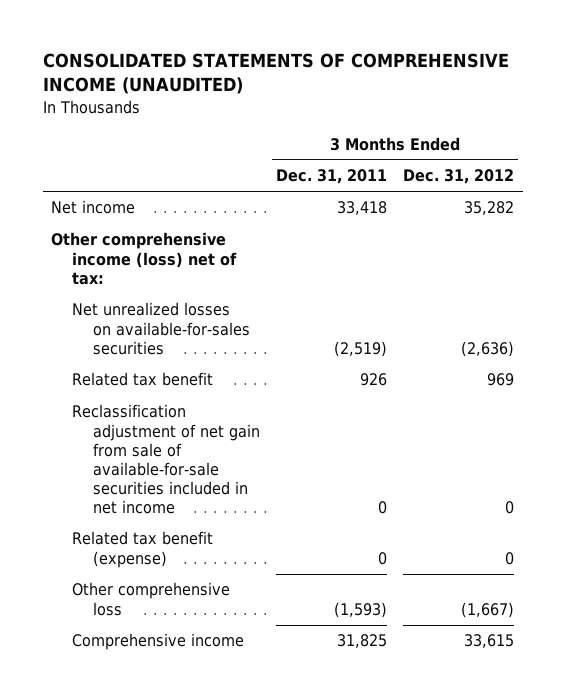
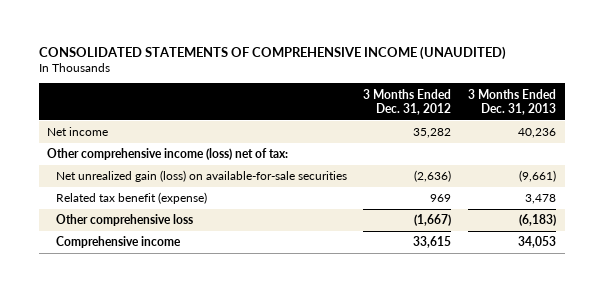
- | 3 Months Ended Dec. 31, 2011 | 3 Months Ended Dec. 31, 2012
+ | 3 Months Ended Dec. 31, 2012 | 3 Months Ended Dec. 31, 2013
- Net unrealized losses on available-for-sales securities | (2,519) | (2,636)
- Related tax benefit | 926 | 969
- Reclassification adjustment of net gain from sale of available-for-sale securities included in net income | 0 | 0
- Related tax benefit (expense) | 0 | 0
+ Net unrealized gain (loss) on available-for-sale securities | (2,636) | (9,661)
+ Related tax benefit (expense) | 969 | 3,478

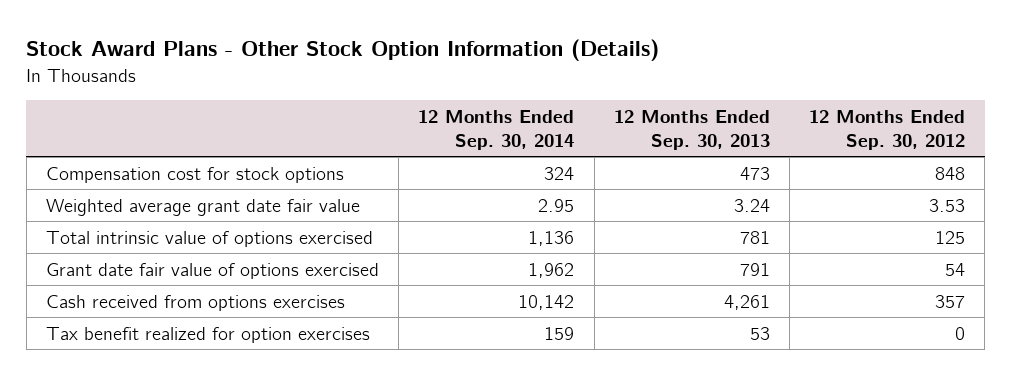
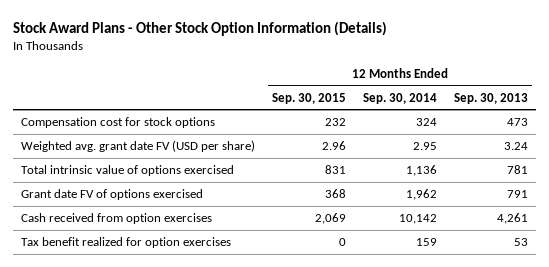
- | 12 Months Ended Sep. 30, 2014 | 12 Months Ended Sep. 30, 2013 | 12 Months Ended Sep. 30, 2012
+ | 12 Months Ended Sep. 30, 2015 | 12 Months Ended Sep. 30, 2014 | 12 Months Ended Sep. 30, 2013
- Weighted average grant date fair value | 2.95 | 3.24 | 3.53
+ Weighted avg. grant date FV (USD per share) | 2.96 | 2.95 | 3.24
- Grant date fair value of options exercised | 1,962 | 791 | 54
- Cash received from options exercises | 10,142 | 4,261 | 357
+ Grant date FV of options exercised | 368 | 1,962 | 791
+ Cash received from option exercises | 2,069 | 10,142 | 4,261

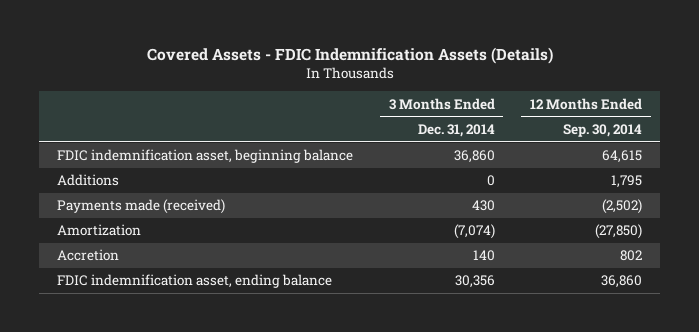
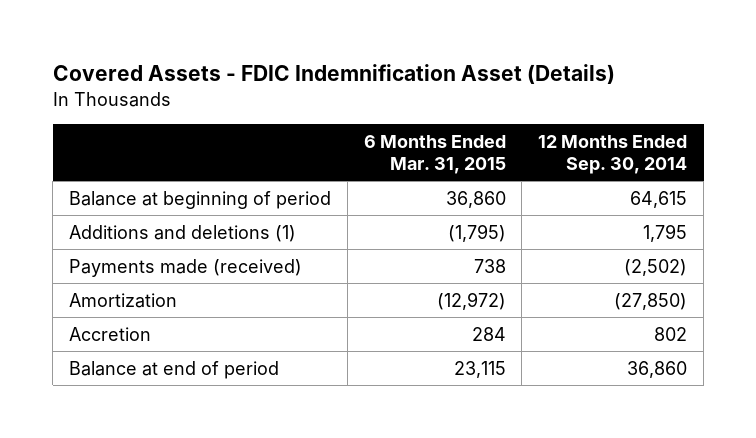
- Covered Assets - FDIC Indemnification Assets (Details)
+ Covered Assets - FDIC Indemnification Asset (Details)
- | 3 Months Ended Dec. 31, 2014 | 12 Months Ended Sep. 30, 2014
+ | 6 Months Ended Mar. 31, 2015 | 12 Months Ended Sep. 30, 2014
- FDIC indemnification asset, beginning balance | 36,860 | 64,615
- Additions | 0 | 1,795
+ Balance at beginning of period | 36,860 | 64,615
+ Additions and deletions (1) | (1,795) | 1,795
- FDIC indemnification asset, ending balance | 30,356 | 36,860
+ Balance at end of period | 23,115 | 36,860

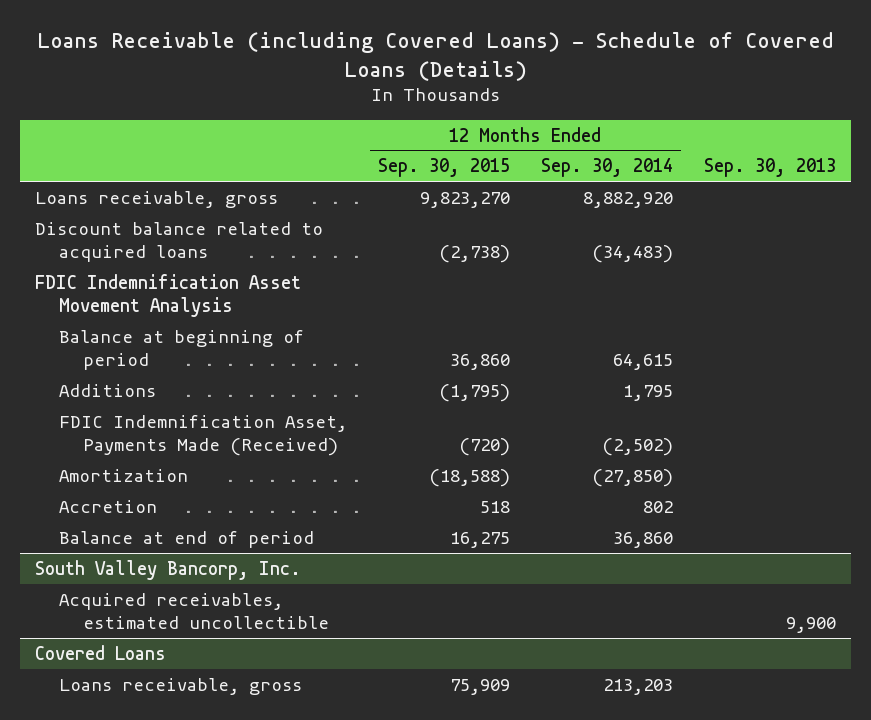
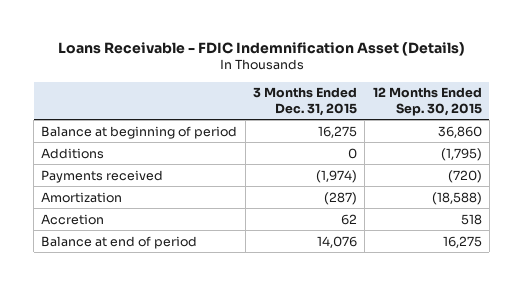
- Loans Receivable (including Covered Loans) - Schedule of Covered Loans (Details)
+ Loans Receivable - FDIC Indemnification Asset (Details)
- | 12 Months Ended Sep. 30, 2015 | 12 Months Ended Sep. 30, 2014 | Sep. 30, 2013
+ | 3 Months Ended Dec. 31, 2015 | 12 Months Ended Sep. 30, 2015
- Loans receivable, gross | 9,823,270 | 8,882,920 |
- Discount balance related to acquired loans | (2,738) | (34,483) |
- FDIC Indemnification Asset Movement Analysis
- FDIC Indemnification Asset, Payments Made (Received) | (720) | (2,502) |
+ Payments received | (1,974) | (720)
- South Valley Bancorp, Inc.
- Acquired receivables, estimated uncollectible | | | 9,900
- Covered Loans
- Loans receivable, gross | 75,909 | 213,203 |

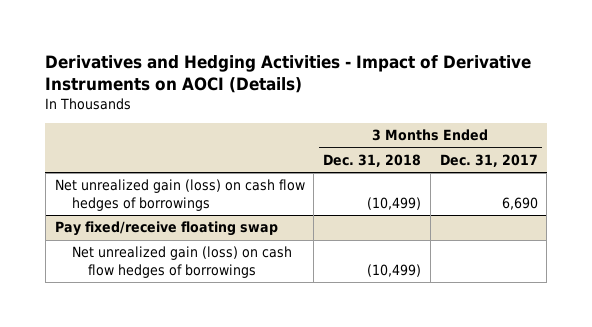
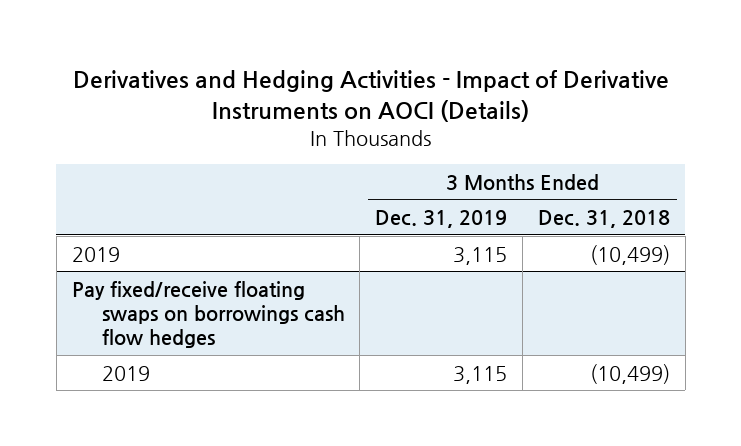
- | 3 Months Ended Dec. 31, 2018 | 3 Months Ended Dec. 31, 2017
+ | 3 Months Ended Dec. 31, 2019 | 3 Months Ended Dec. 31, 2018
- Net unrealized gain (loss) on cash flow hedges of borrowings | (10,499) | 6,690
- Pay fixed/receive floating swap
- Net unrealized gain (loss) on cash flow hedges of borrowings | (10,499) |
+ 2019 | 3,115 | (10,499)
+ Pay fixed/receive floating swaps on borrowings cash flow hedges
+ 2019 | 3,115 | (10,499)

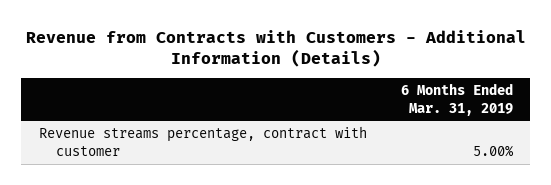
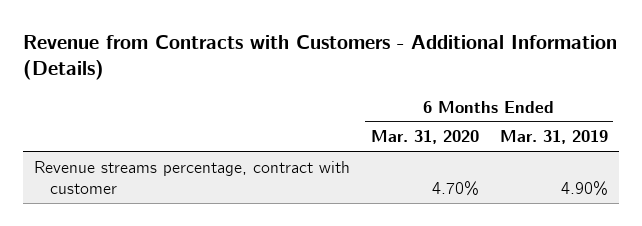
- | 6 Months Ended Mar. 31, 2019
+ | 6 Months Ended Mar. 31, 2020 | 6 Months Ended Mar. 31, 2019
- Revenue streams percentage, contract with customer | 5.00%
+ Revenue streams percentage, contract with customer | 4.70% | 4.90%

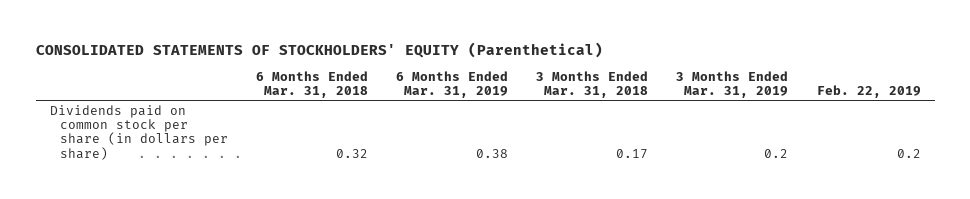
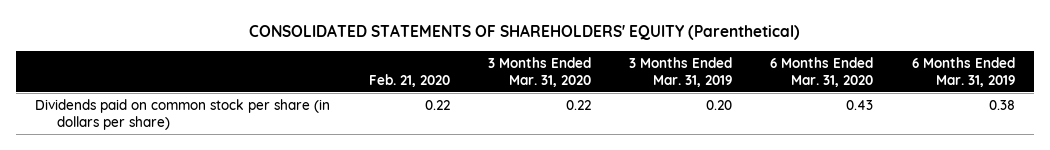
- CONSOLIDATED STATEMENTS OF STOCKHOLDERS' EQUITY (Parenthetical)
+ CONSOLIDATED STATEMENTS OF SHAREHOLDERS' EQUITY (Parenthetical)
- | 6 Months Ended Mar. 31, 2018 | 6 Months Ended Mar. 31, 2019 | 3 Months Ended Mar. 31, 2018 | 3 Months Ended Mar. 31, 2019 | Feb. 22, 2019
+ | Feb. 21, 2020 | 3 Months Ended Mar. 31, 2020 | 3 Months Ended Mar. 31, 2019 | 6 Months Ended Mar. 31, 2020 | 6 Months Ended Mar. 31, 2019
- Dividends paid on common stock per share (in dollars per share) | 0.32 | 0.38 | 0.17 | 0.2 | 0.2
+ Dividends paid on common stock per share (in dollars per share) | 0.22 | 0.22 | 0.20 | 0.43 | 0.38

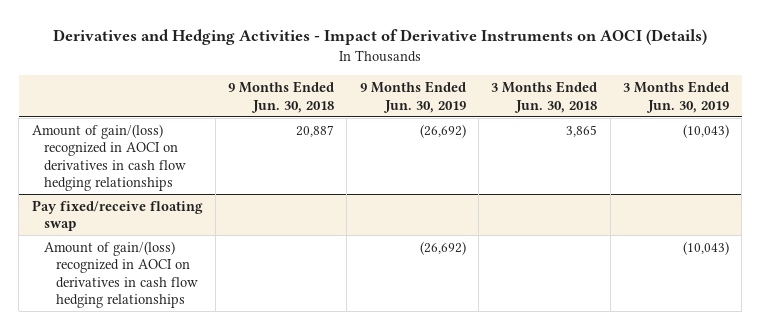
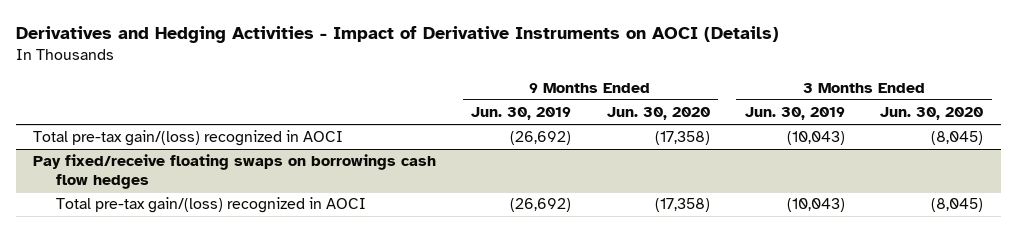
- | 9 Months Ended Jun. 30, 2018 | 9 Months Ended Jun. 30, 2019 | 3 Months Ended Jun. 30, 2018 | 3 Months Ended Jun. 30, 2019
+ | 9 Months Ended Jun. 30, 2019 | 9 Months Ended Jun. 30, 2020 | 3 Months Ended Jun. 30, 2019 | 3 Months Ended Jun. 30, 2020
- Amount of gain/(loss) recognized in AOCI on derivatives in cash flow hedging relationships | 20,887 | (26,692) | 3,865 | (10,043)
- Pay fixed/receive floating swap
- Amount of gain/(loss) recognized in AOCI on derivatives in cash flow hedging relationships | | (26,692) | | (10,043)
+ Total pre-tax gain/(loss) recognized in AOCI | (26,692) | (17,358) | (10,043) | (8,045)
+ Pay fixed/receive floating swaps on borrowings cash flow hedges
+ Total pre-tax gain/(loss) recognized in AOCI | (26,692) | (17,358) | (10,043) | (8,045)

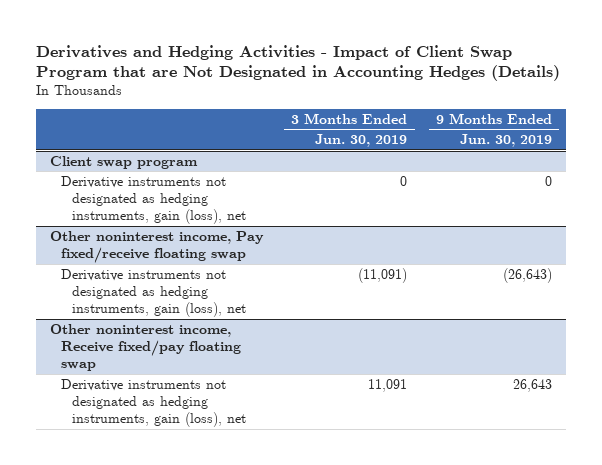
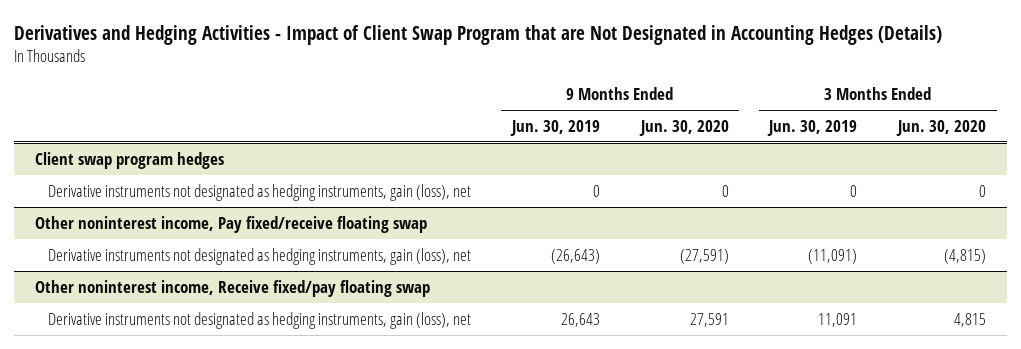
- | 3 Months Ended Jun. 30, 2019 | 9 Months Ended Jun. 30, 2019
+ | 9 Months Ended Jun. 30, 2019 | 9 Months Ended Jun. 30, 2020 | 3 Months Ended Jun. 30, 2019 | 3 Months Ended Jun. 30, 2020
- Client swap program
+ Client swap program hedges

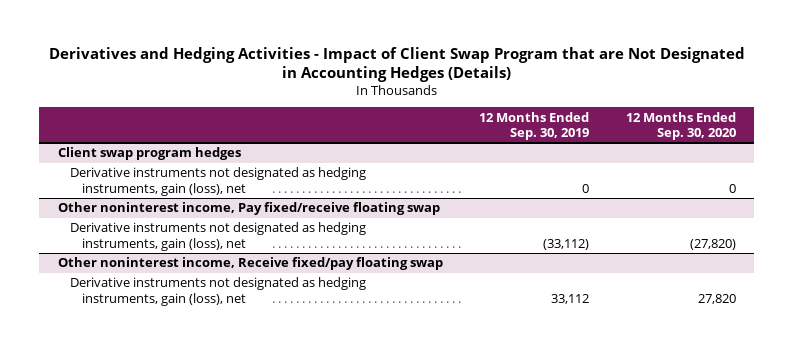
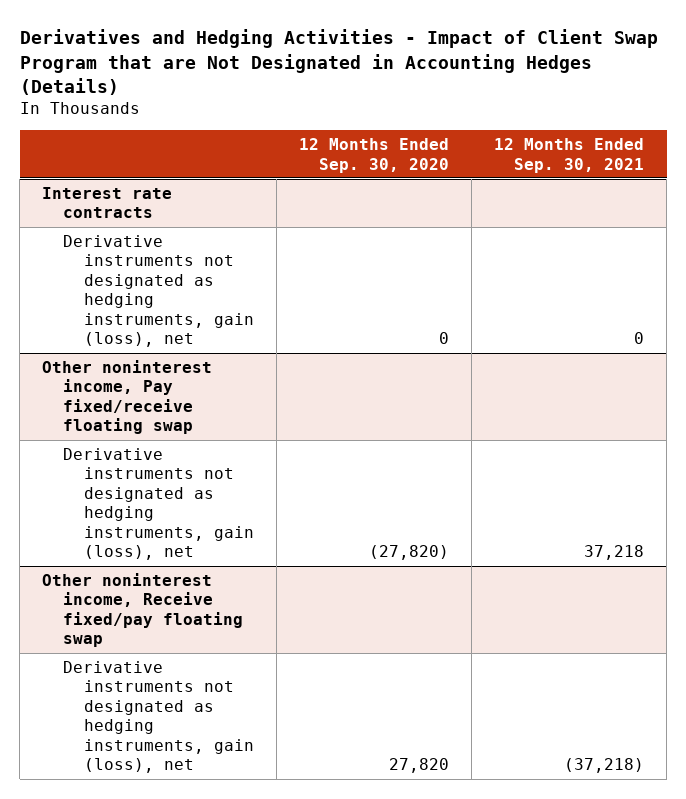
- | 12 Months Ended Sep. 30, 2019 | 12 Months Ended Sep. 30, 2020
+ | 12 Months Ended Sep. 30, 2020 | 12 Months Ended Sep. 30, 2021
- Client swap program hedges
+ Interest rate contracts

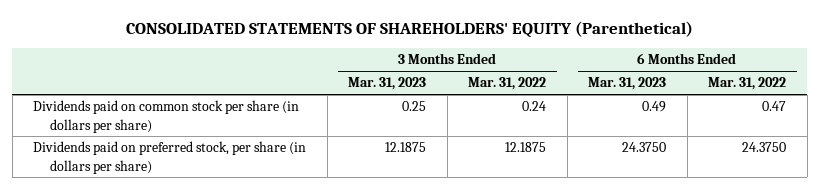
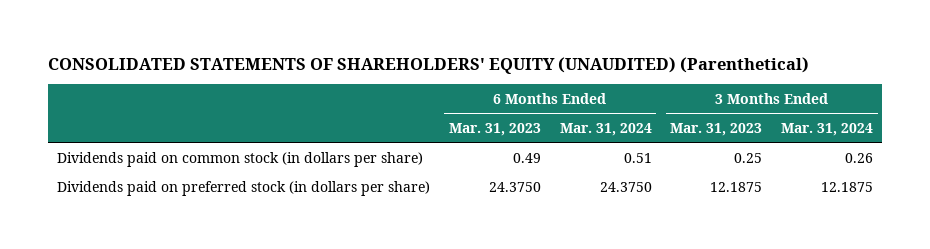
- CONSOLIDATED STATEMENTS OF SHAREHOLDERS' EQUITY (Parenthetical)
+ CONSOLIDATED STATEMENTS OF SHAREHOLDERS' EQUITY (UNAUDITED) (Parenthetical)
- | 3 Months Ended Mar. 31, 2023 | 3 Months Ended Mar. 31, 2022 | 6 Months Ended Mar. 31, 2023 | 6 Months Ended Mar. 31, 2022
+ | 6 Months Ended Mar. 31, 2023 | 6 Months Ended Mar. 31, 2024 | 3 Months Ended Mar. 31, 2023 | 3 Months Ended Mar. 31, 2024
- Dividends paid on common stock per share (in dollars per share) | 0.25 | 0.24 | 0.49 | 0.47
- Dividends paid on preferred stock, per share (in dollars per share) | 12.1875 | 12.1875 | 24.3750 | 24.3750
+ Dividends paid on common stock (in dollars per share) | 0.49 | 0.51 | 0.25 | 0.26
+ Dividends paid on preferred stock (in dollars per share) | 24.3750 | 24.3750 | 12.1875 | 12.1875

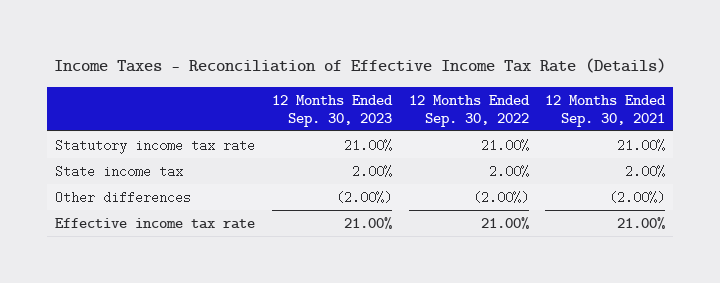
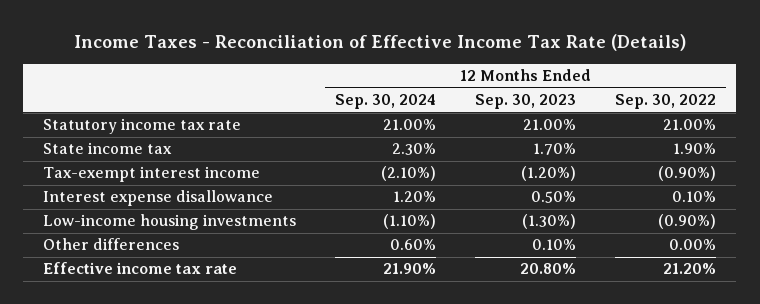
- | 12 Months Ended Sep. 30, 2023 | 12 Months Ended Sep. 30, 2022 | 12 Months Ended Sep. 30, 2021
+ | 12 Months Ended Sep. 30, 2024 | 12 Months Ended Sep. 30, 2023 | 12 Months Ended Sep. 30, 2022
- State income tax | 2.00% | 2.00% | 2.00%
- Other differences | (2.00%) | (2.00%) | (2.00%)
- Effective income tax rate | 21.00% | 21.00% | 21.00%
+ State income tax | 2.30% | 1.70% | 1.90%
+ Tax-exempt interest income | (2.10%) | (1.20%) | (0.90%)
+ Interest expense disallowance | 1.20% | 0.50% | 0.10%
+ Low-income housing investments | (1.10%) | (1.30%) | (0.90%)
+ Other differences | 0.60% | 0.10% | 0.00%
+ Effective income tax rate | 21.90% | 20.80% | 21.20%

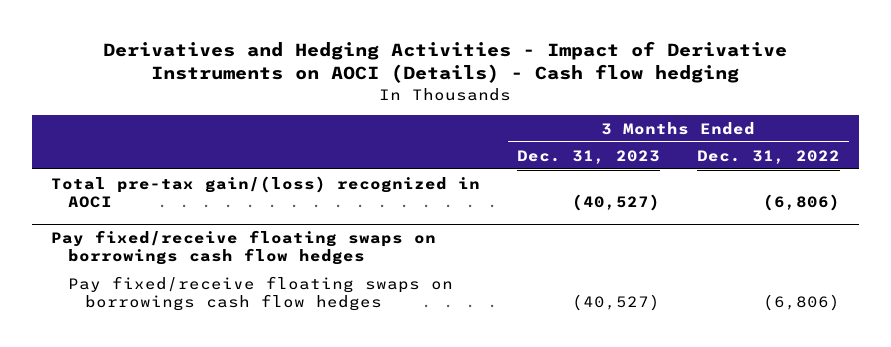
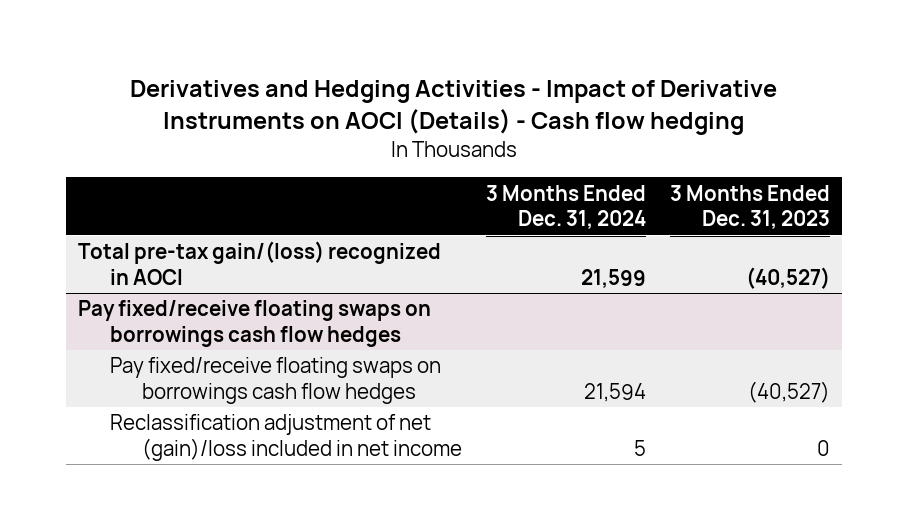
- | 3 Months Ended Dec. 31, 2023 | 3 Months Ended Dec. 31, 2022
+ | 3 Months Ended Dec. 31, 2024 | 3 Months Ended Dec. 31, 2023
@ Pay fixed/receive floating swaps on borrowings cash flow hedges
+ Reclassification adjustment of net (gain)/loss included in net income | 5 | 0

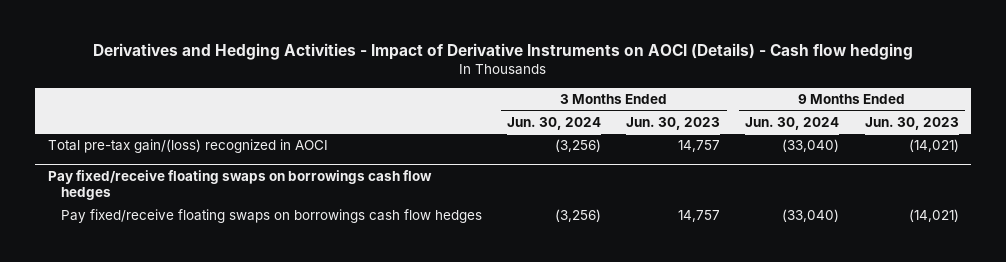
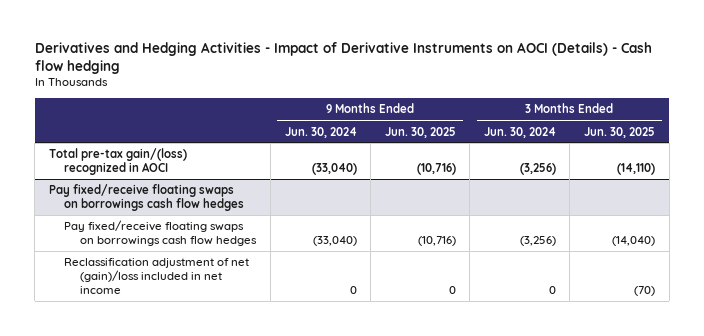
- | 3 Months Ended Jun. 30, 2024 | 3 Months Ended Jun. 30, 2023 | 9 Months Ended Jun. 30, 2024 | 9 Months Ended Jun. 30, 2023
+ | 9 Months Ended Jun. 30, 2024 | 9 Months Ended Jun. 30, 2025 | 3 Months Ended Jun. 30, 2024 | 3 Months Ended Jun. 30, 2025
@ Pay fixed/receive floating swaps on borrowings cash flow hedges
+ Reclassification adjustment of net (gain)/loss included in net income | 0 | 0 | 0 | (70)

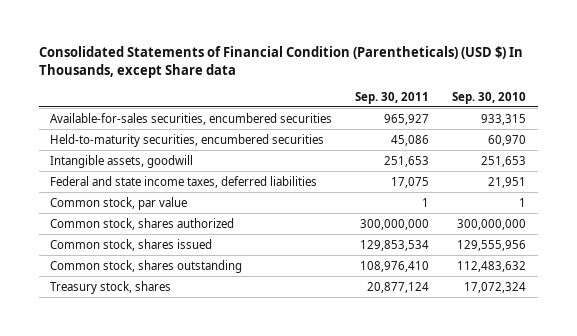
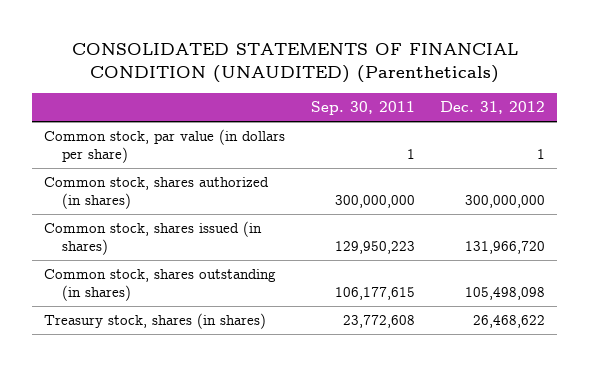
- Consolidated Statements of Financial Condition (Parentheticals) (USD $) In Thousands, except Share data
+ CONSOLIDATED STATEMENTS OF FINANCIAL CONDITION (UNAUDITED) (Parentheticals)
- | Sep. 30, 2011 | Sep. 30, 2010
+ | Sep. 30, 2011 | Dec. 31, 2012
- Available-for-sales securities, encumbered securities | 965,927 | 933,315
- Held-to-maturity securities, encumbered securities | 45,086 | 60,970
- Intangible assets, goodwill | 251,653 | 251,653
- Federal and state income taxes, deferred liabilities | 17,075 | 21,951
- Common stock, par value | 1 | 1
- Common stock, shares authorized | 300,000,000 | 300,000,000
- Common stock, shares issued | 129,853,534 | 129,555,956
- Common stock, shares outstanding | 108,976,410 | 112,483,632
- Treasury stock, shares | 20,877,124 | 17,072,324
+ Common stock, par value (in dollars per share) | 1 | 1
+ Common stock, shares authorized (in shares) | 300,000,000 | 300,000,000
+ Common stock, shares issued (in shares) | 129,950,223 | 131,966,720
+ Common stock, shares outstanding (in shares) | 106,177,615 | 105,498,098
+ Treasury stock, shares (in shares) | 23,772,608 | 26,468,622

